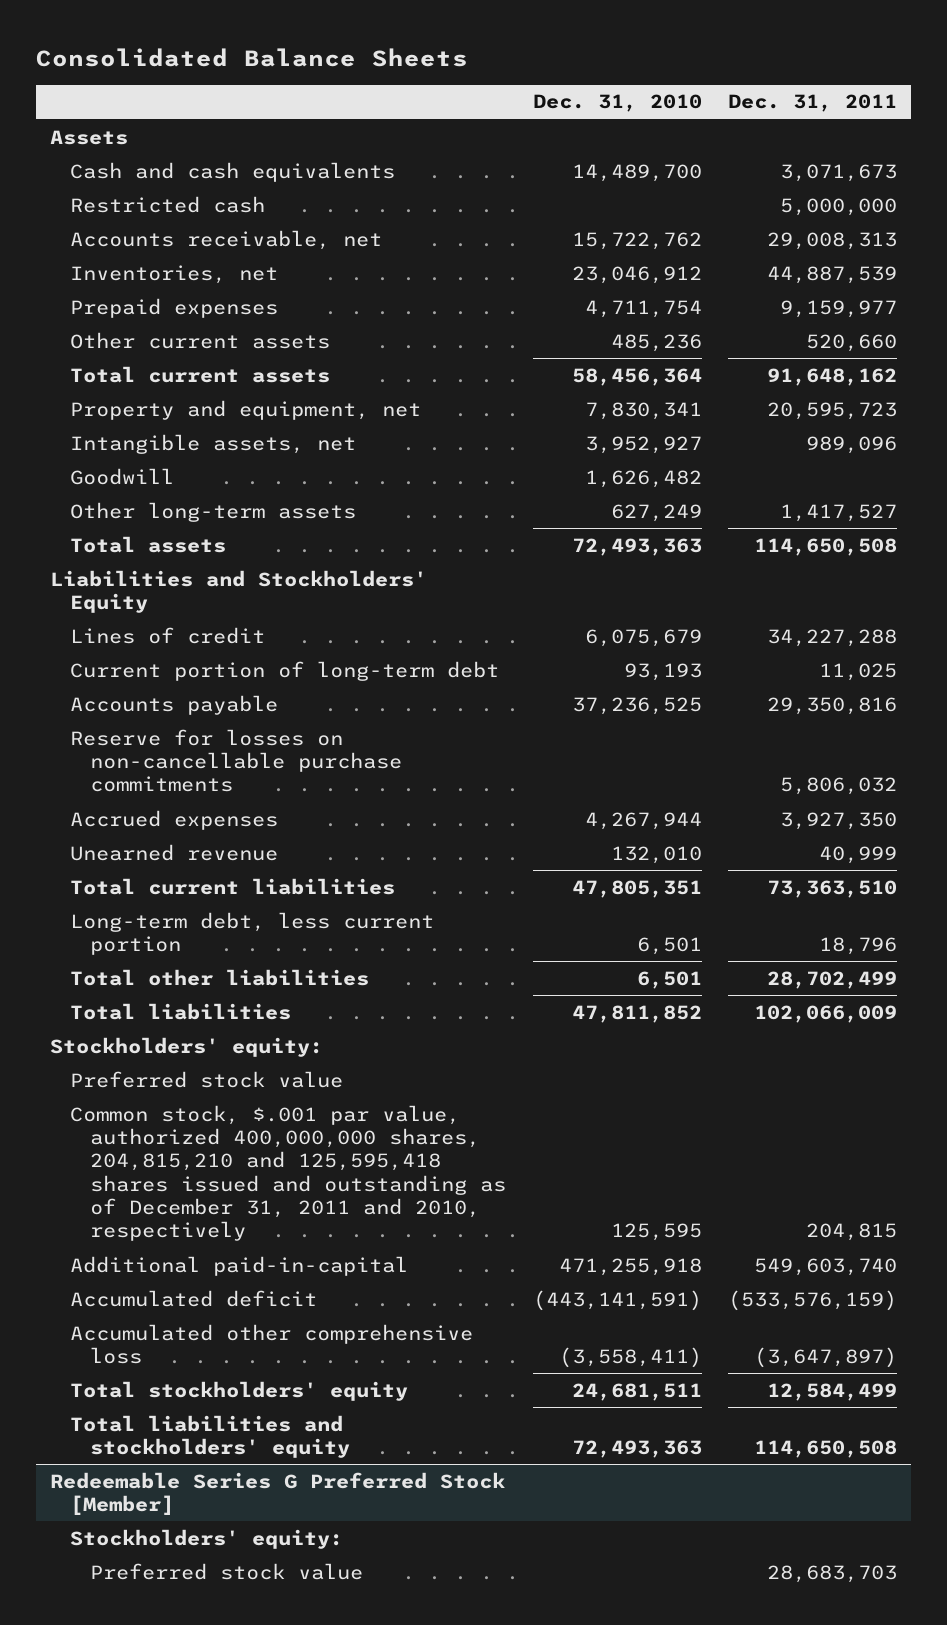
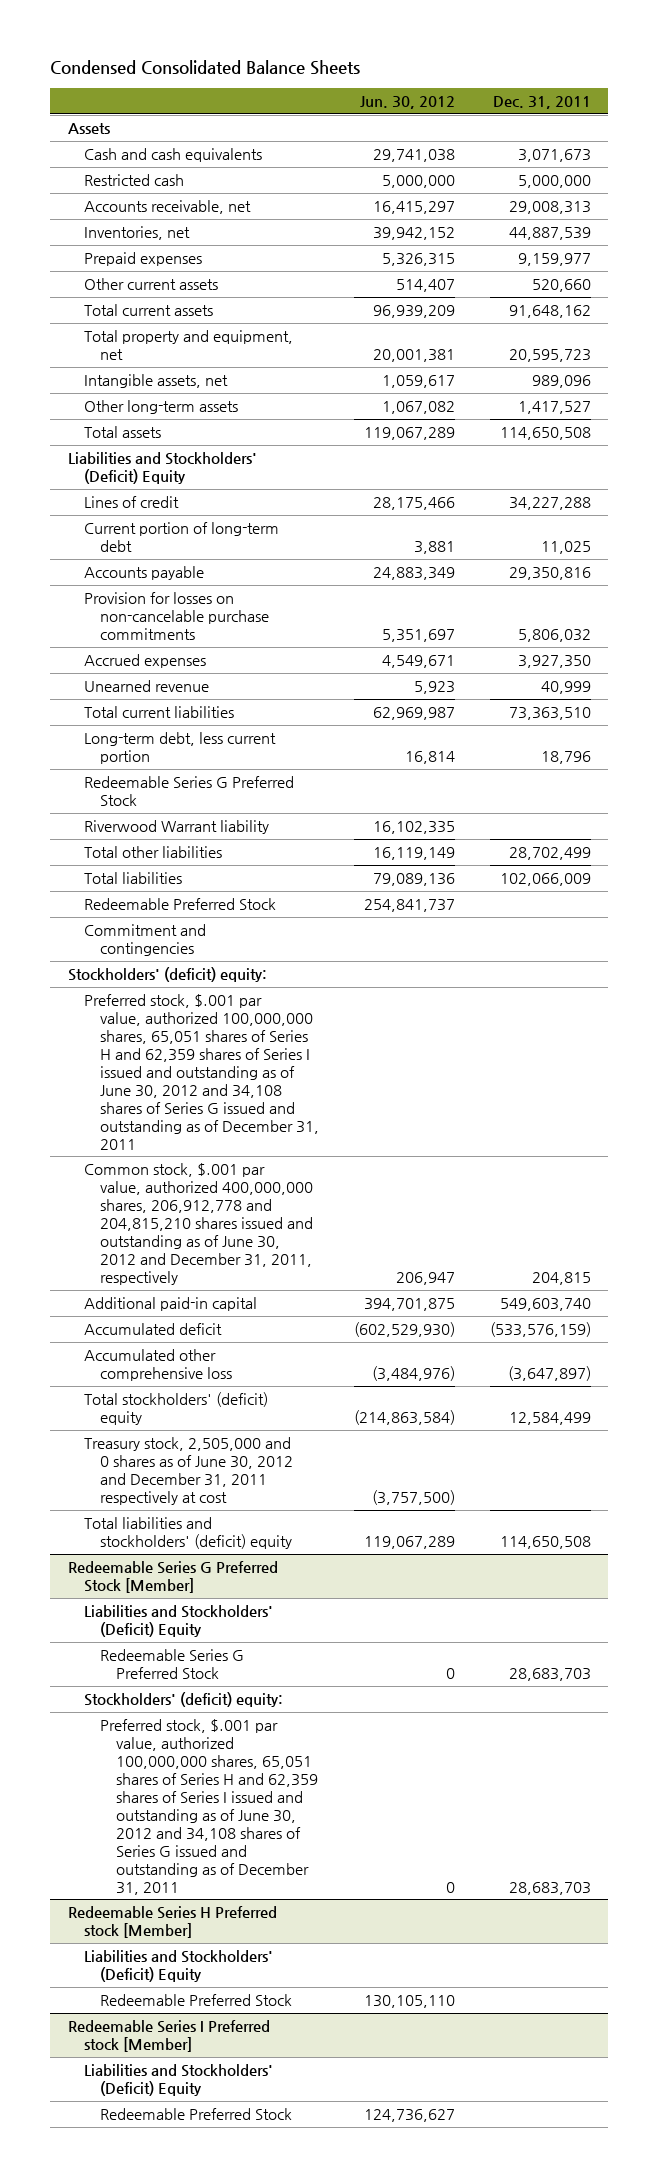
- Consolidated Balance Sheets
+ Condensed Consolidated Balance Sheets
- | Dec. 31, 2010 | Dec. 31, 2011
+ | Jun. 30, 2012 | Dec. 31, 2011
- Property and equipment, net | 7,830,341 | 20,595,723
+ Total property and equipment, net | 20,001,381 | 20,595,723
- Goodwill | 1,626,482 |
- Liabilities and Stockholders' Equity
+ Liabilities and Stockholders' (Deficit) Equity
- Reserve for losses on non-cancellable purchase commitments | | 5,806,032
+ Provision for losses on non-cancelable purchase commitments | 5,351,697 | 5,806,032
+ Redeemable Series G Preferred Stock
+ Riverwood Warrant liability | 16,102,335 |
- Stockholders' equity:
- Preferred stock value
- Common stock, $.001 par value, authorized 400,000,000 shares, 204,815,210 and 125,595,418 shares issued and outstanding as of December 31, 2011 and 2010, respectively | 125,595 | 204,815
- Additional paid-in-capital | 471,255,918 | 549,603,740
+ Redeemable Preferred Stock | 254,841,737 |
+ Commitment and contingencies
+ Stockholders' (deficit) equity:
+ Preferred stock, $.001 par value, authorized 100,000,000 shares, 65,051 shares of Series H and 62,359 shares of Series I issued and outstanding as of June 30, 2012 and 34,108 shares of Series G issued and outstanding as of December 31, 2011
+ Common stock, $.001 par value, authorized 400,000,000 shares, 206,912,778 and 204,815,210 shares issued and outstanding as of June 30, 2012 and December 31, 2011, respectively | 206,947 | 204,815
+ Additional paid-in capital | 394,701,875 | 549,603,740
- Total stockholders' equity | 24,681,511 | 12,584,499
- Total liabilities and stockholders' equity | 72,493,363 | 114,650,508
+ Total stockholders' (deficit) equity | (214,863,584) | 12,584,499
+ Treasury stock, 2,505,000 and 0 shares as of June 30, 2012 and December 31, 2011 respectively at cost | (3,757,500) |
+ Total liabilities and stockholders' (deficit) equity | 119,067,289 | 114,650,508
@ Redeemable Series G Preferred Stock [Member]
- Stockholders' equity:
- Preferred stock value | | 28,683,703
+ Liabilities and Stockholders' (Deficit) Equity
+ Redeemable Series G Preferred Stock | 0 | 28,683,703
+ Stockholders' (deficit) equity:
+ Preferred stock, $.001 par value, authorized 100,000,000 shares, 65,051 shares of Series H and 62,359 shares of Series I issued and outstanding as of June 30, 2012 and 34,108 shares of Series G issued and outstanding as of December 31, 2011 | 0 | 28,683,703
+ Redeemable Series H Preferred stock [Member]
+ Liabilities and Stockholders' (Deficit) Equity
+ Redeemable Preferred Stock | 130,105,110 |
+ Redeemable Series I Preferred stock [Member]
+ Liabilities and Stockholders' (Deficit) Equity
+ Redeemable Preferred Stock | 124,736,627 |

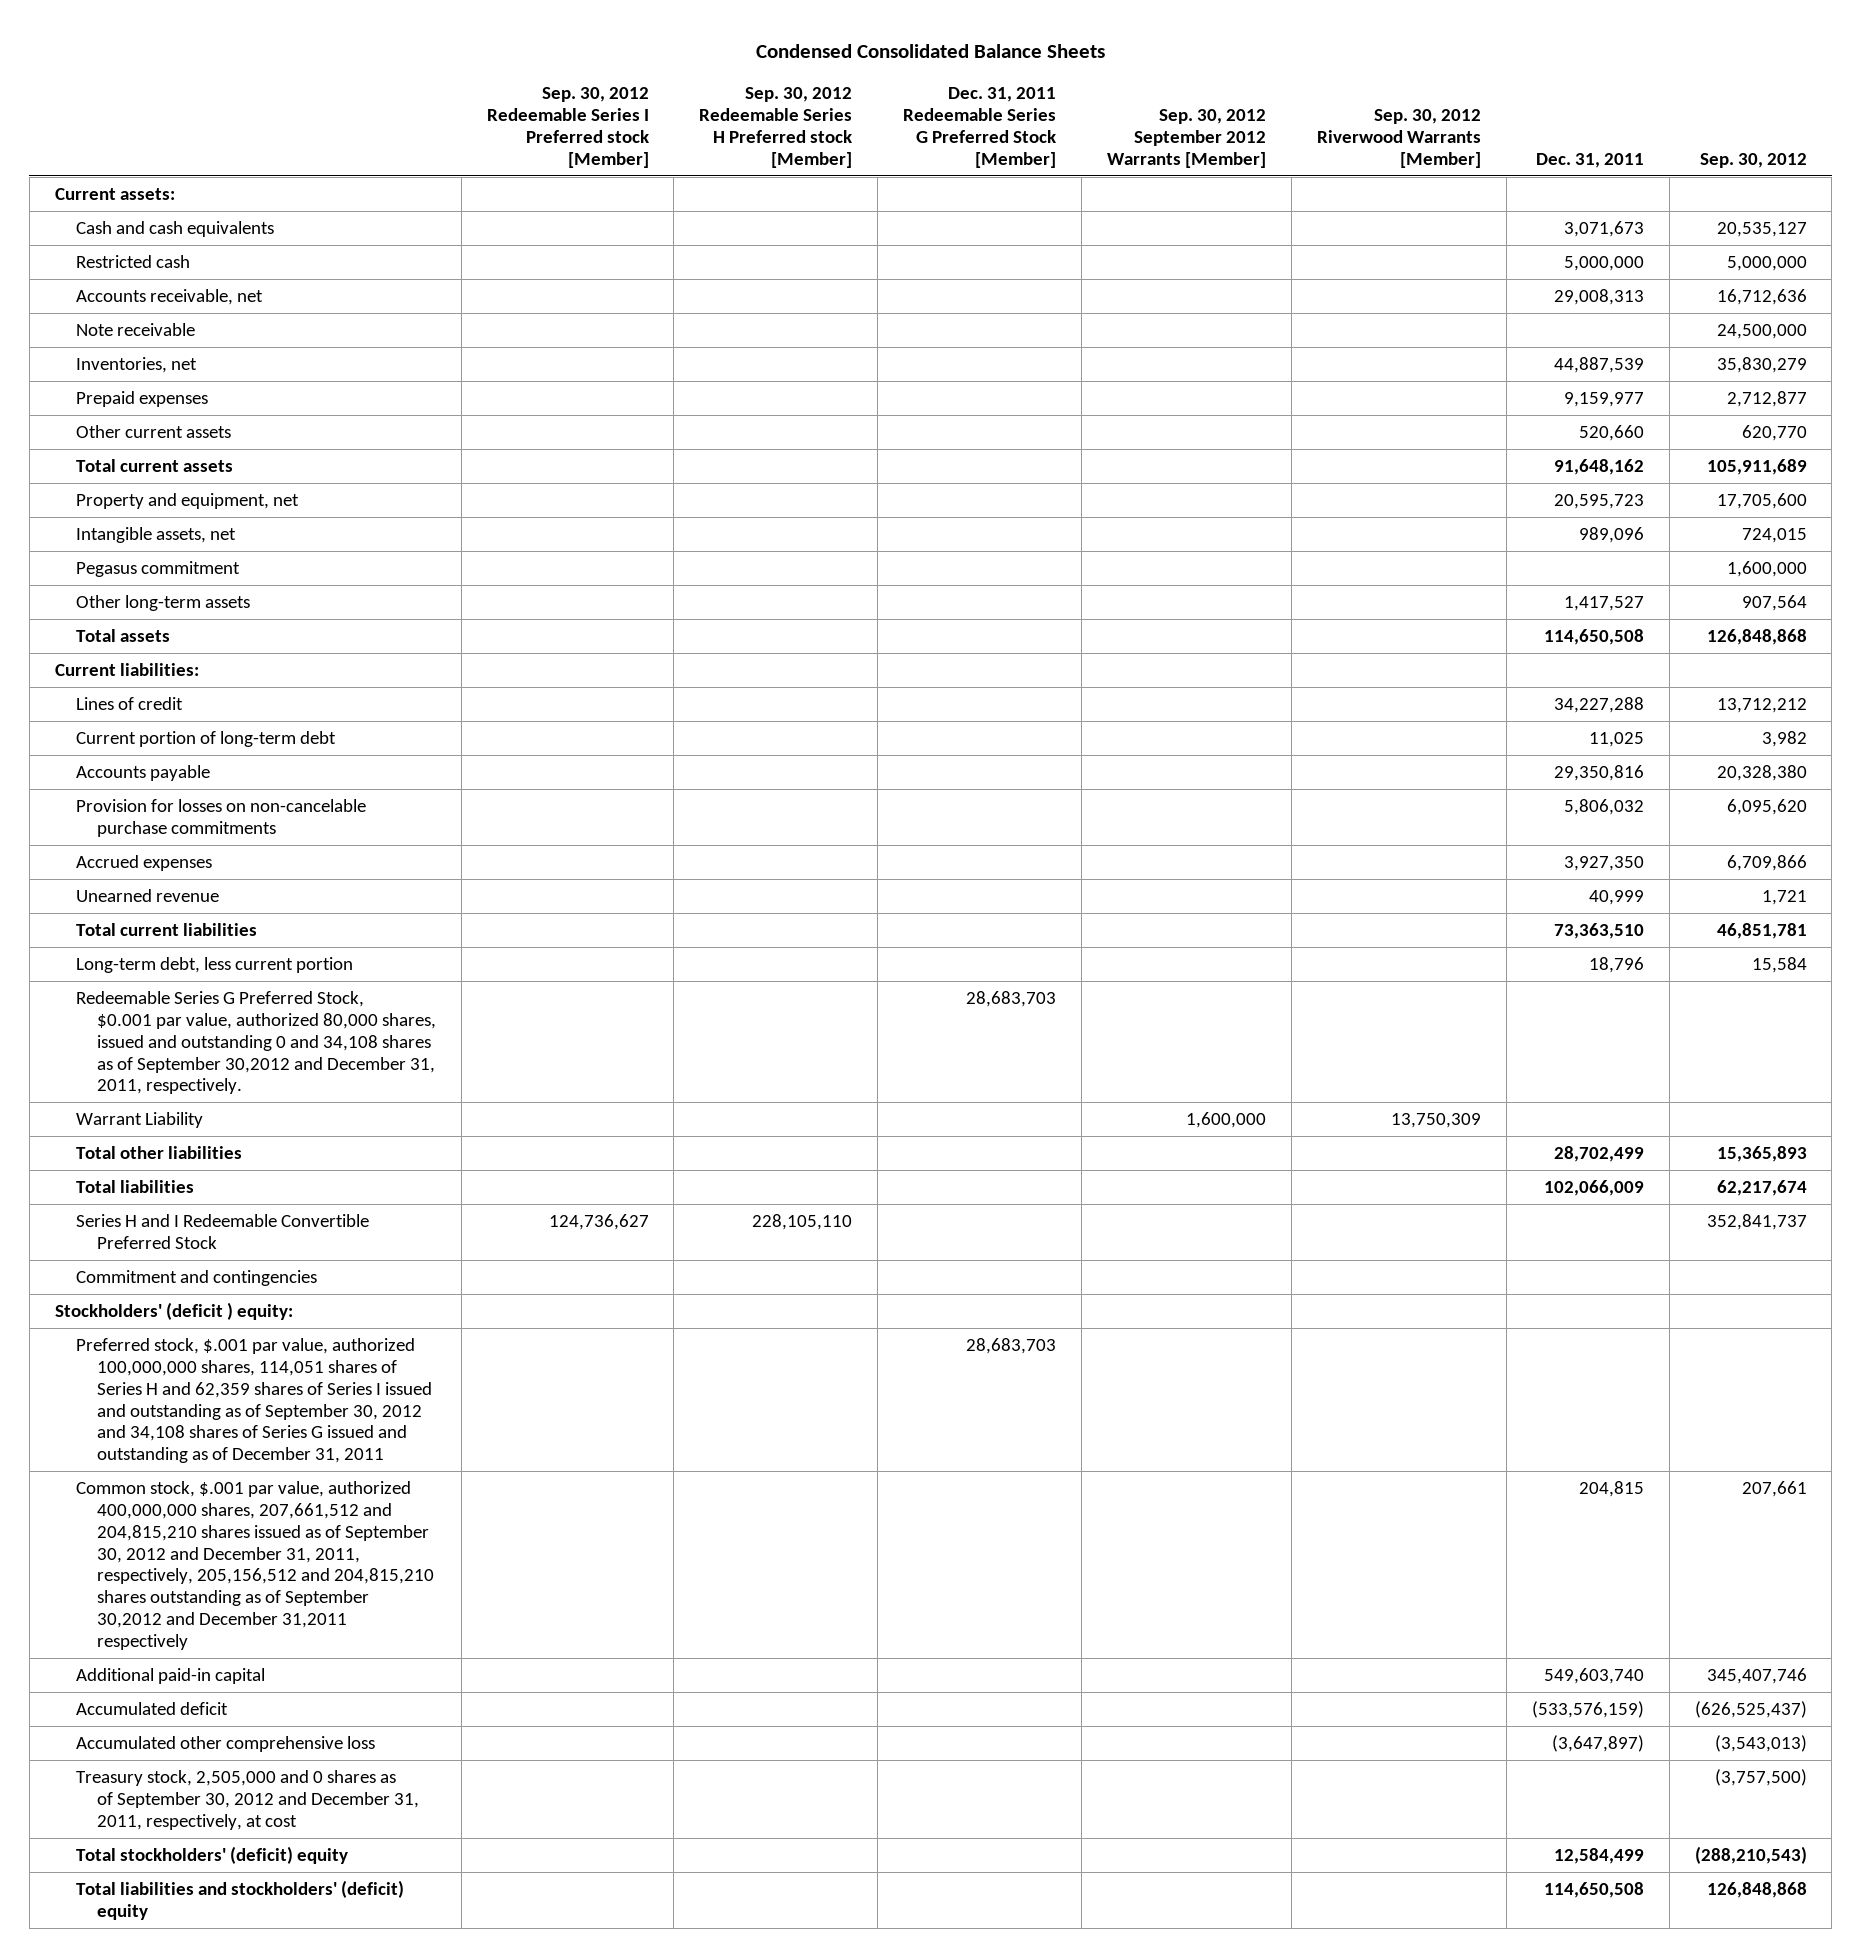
- | Jun. 30, 2012 | Dec. 31, 2011
+ | Sep. 30, 2012 Redeemable Series I Preferred stock [Member] | Sep. 30, 2012 Redeemable Series H Preferred stock [Member] | Dec. 31, 2011 Redeemable Series G Preferred Stock [Member] | Sep. 30, 2012 September 2012 Warrants [Member] | Sep. 30, 2012 Riverwood Warrants [Member] | Dec. 31, 2011 | Sep. 30, 2012
- Assets
+ Current assets:
+ Note receivable | | | | | | | 24,500,000
- Total property and equipment, net | 20,001,381 | 20,595,723
+ Property and equipment, net | | | | | | 20,595,723 | 17,705,600
+ Pegasus commitment | | | | | | | 1,600,000
- Liabilities and Stockholders' (Deficit) Equity
+ Current liabilities:
- Redeemable Series G Preferred Stock
- Riverwood Warrant liability | 16,102,335 |
+ Redeemable Series G Preferred Stock, $0.001 par value, authorized 80,000 shares, issued and outstanding 0 and 34,108 shares as of September 30,2012 and December 31, 2011, respectively. | | | 28,683,703 | | | |
+ Warrant Liability | | | | 1,600,000 | 13,750,309 | |
- Redeemable Preferred Stock | 254,841,737 |
+ Series H and I Redeemable Convertible Preferred Stock | 124,736,627 | 228,105,110 | | | | | 352,841,737
- Stockholders' (deficit) equity:
- Preferred stock, $.001 par value, authorized 100,000,000 shares, 65,051 shares of Series H and 62,359 shares of Series I issued and outstanding as of June 30, 2012 and 34,108 shares of Series G issued and outstanding as of December 31, 2011
- Common stock, $.001 par value, authorized 400,000,000 shares, 206,912,778 and 204,815,210 shares issued and outstanding as of June 30, 2012 and December 31, 2011, respectively | 206,947 | 204,815
+ Stockholders' (deficit ) equity:
+ Preferred stock, $.001 par value, authorized 100,000,000 shares, 114,051 shares of Series H and 62,359 shares of Series I issued and outstanding as of September 30, 2012 and 34,108 shares of Series G issued and outstanding as of December 31, 2011 | | | 28,683,703 | | | |
+ Common stock, $.001 par value, authorized 400,000,000 shares, 207,661,512 and 204,815,210 shares issued as of September 30, 2012 and December 31, 2011, respectively, 205,156,512 and 204,815,210 shares outstanding as of September 30,2012 and December 31,2011 respectively | | | | | | 204,815 | 207,661
+ Treasury stock, 2,505,000 and 0 shares as of September 30, 2012 and December 31, 2011, respectively, at cost | | | | | | | (3,757,500)
- Treasury stock, 2,505,000 and 0 shares as of June 30, 2012 and December 31, 2011 respectively at cost | (3,757,500) |
- Redeemable Series G Preferred Stock [Member]
- Liabilities and Stockholders' (Deficit) Equity
- Redeemable Series G Preferred Stock | 0 | 28,683,703
- Stockholders' (deficit) equity:
- Preferred stock, $.001 par value, authorized 100,000,000 shares, 65,051 shares of Series H and 62,359 shares of Series I issued and outstanding as of June 30, 2012 and 34,108 shares of Series G issued and outstanding as of December 31, 2011 | 0 | 28,683,703
- Redeemable Series H Preferred stock [Member]
- Liabilities and Stockholders' (Deficit) Equity
- Redeemable Preferred Stock | 130,105,110 |
- Redeemable Series I Preferred stock [Member]
- Liabilities and Stockholders' (Deficit) Equity
- Redeemable Preferred Stock | 124,736,627 |

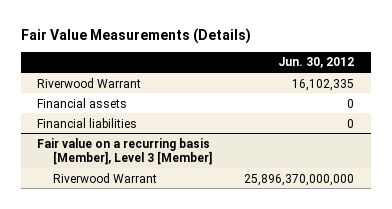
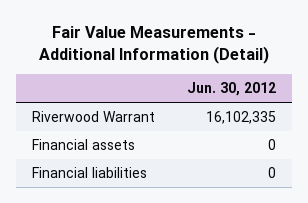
- Fair Value Measurements (Details)
+ Fair Value Measurements - Additional Information (Detail)
- Fair value on a recurring basis [Member], Level 3 [Member]
- Riverwood Warrant | 25,896,370,000,000

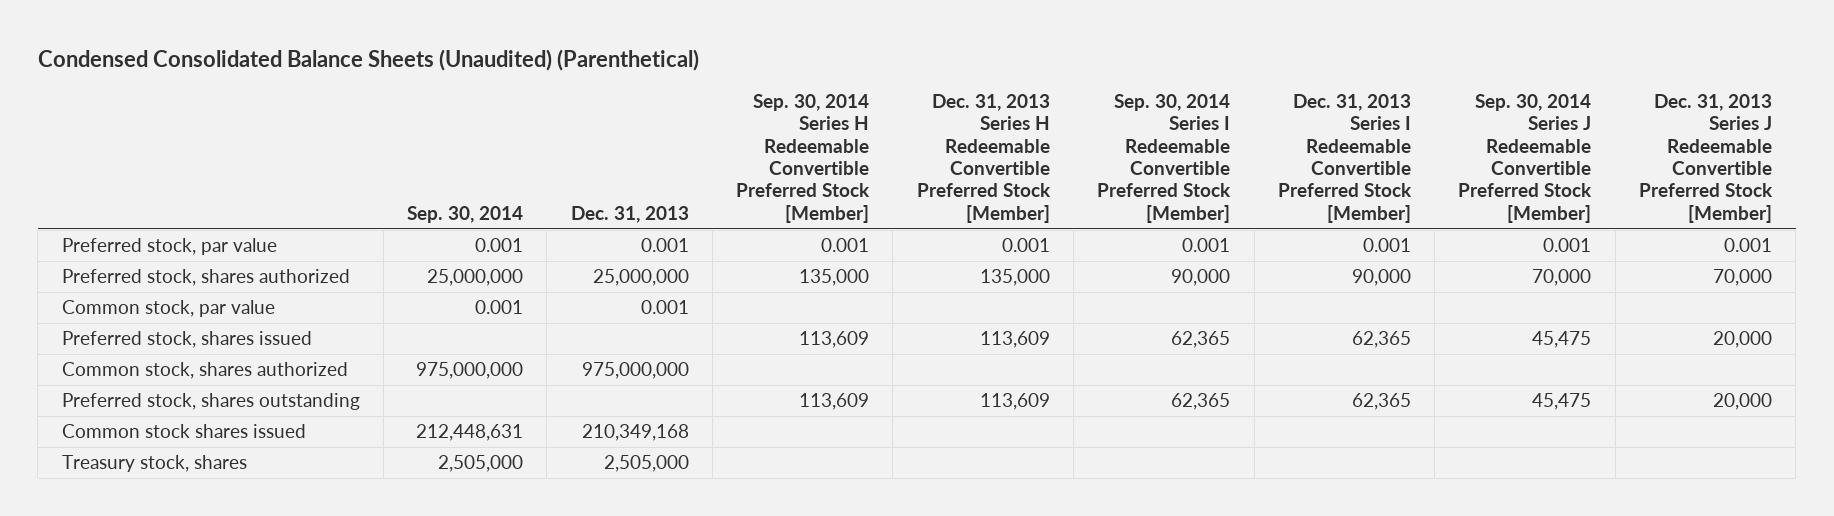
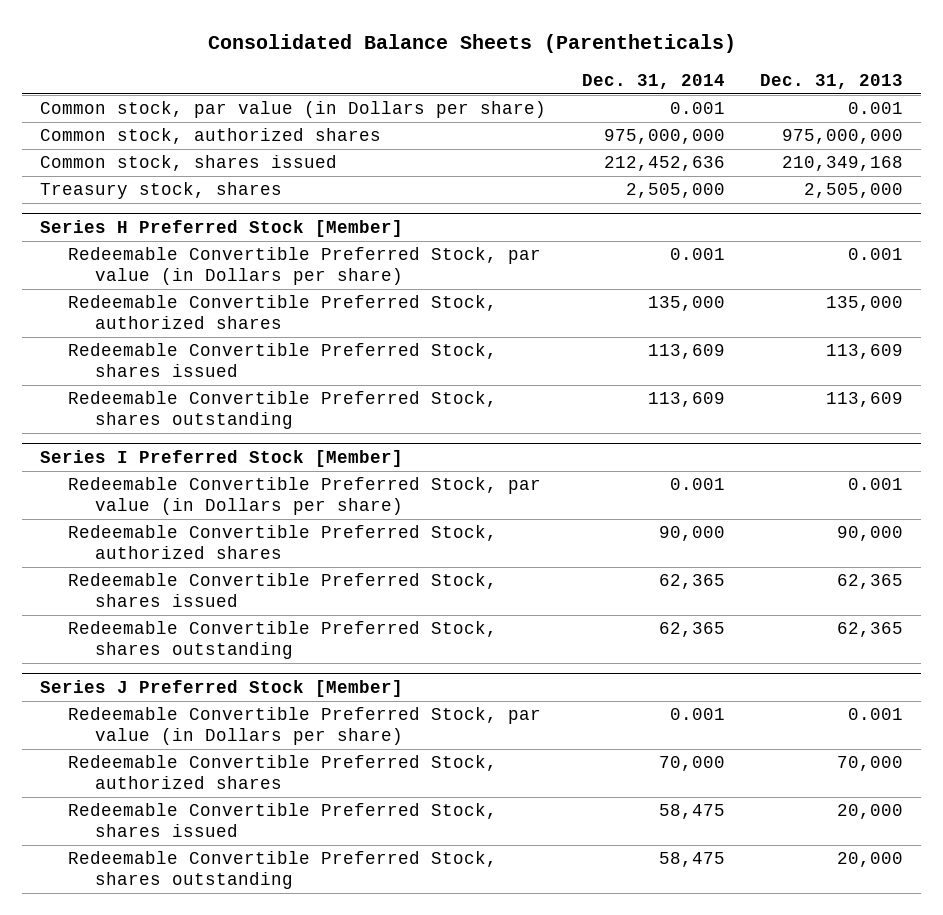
- Condensed Consolidated Balance Sheets (Unaudited) (Parenthetical)
+ Consolidated Balance Sheets (Parentheticals)
- | Sep. 30, 2014 | Dec. 31, 2013 | Sep. 30, 2014 Series H Redeemable Convertible Preferred Stock [Member] | Dec. 31, 2013 Series H Redeemable Convertible Preferred Stock [Member] | Sep. 30, 2014 Series I Redeemable Convertible Preferred Stock [Member] | Dec. 31, 2013 Series I Redeemable Convertible Preferred Stock [Member] | Sep. 30, 2014 Series J Redeemable Convertible Preferred Stock [Member] | Dec. 31, 2013 Series J Redeemable Convertible Preferred Stock [Member]
+ | Dec. 31, 2014 | Dec. 31, 2013
- Preferred stock, par value | 0.001 | 0.001 | 0.001 | 0.001 | 0.001 | 0.001 | 0.001 | 0.001
- Preferred stock, shares authorized | 25,000,000 | 25,000,000 | 135,000 | 135,000 | 90,000 | 90,000 | 70,000 | 70,000
- Common stock, par value | 0.001 | 0.001 | | | | | |
- Preferred stock, shares issued | | | 113,609 | 113,609 | 62,365 | 62,365 | 45,475 | 20,000
- Common stock, shares authorized | 975,000,000 | 975,000,000 | | | | | |
- Preferred stock, shares outstanding | | | 113,609 | 113,609 | 62,365 | 62,365 | 45,475 | 20,000
- Common stock shares issued | 212,448,631 | 210,349,168 | | | | | |
+ Common stock, par value (in Dollars per share) | 0.001 | 0.001
+ Common stock, authorized shares | 975,000,000 | 975,000,000
+ Common stock, shares issued | 212,452,636 | 210,349,168
+ Series H Preferred Stock [Member]
+ Redeemable Convertible Preferred Stock, par value (in Dollars per share) | 0.001 | 0.001
+ Redeemable Convertible Preferred Stock, authorized shares | 135,000 | 135,000
+ Redeemable Convertible Preferred Stock, shares issued | 113,609 | 113,609
+ Redeemable Convertible Preferred Stock, shares outstanding | 113,609 | 113,609
+ Series I Preferred Stock [Member]
+ Redeemable Convertible Preferred Stock, par value (in Dollars per share) | 0.001 | 0.001
+ Redeemable Convertible Preferred Stock, authorized shares | 90,000 | 90,000
+ Redeemable Convertible Preferred Stock, shares issued | 62,365 | 62,365
+ Redeemable Convertible Preferred Stock, shares outstanding | 62,365 | 62,365
+ Series J Preferred Stock [Member]
+ Redeemable Convertible Preferred Stock, par value (in Dollars per share) | 0.001 | 0.001
+ Redeemable Convertible Preferred Stock, authorized shares | 70,000 | 70,000
+ Redeemable Convertible Preferred Stock, shares issued | 58,475 | 20,000
+ Redeemable Convertible Preferred Stock, shares outstanding | 58,475 | 20,000

